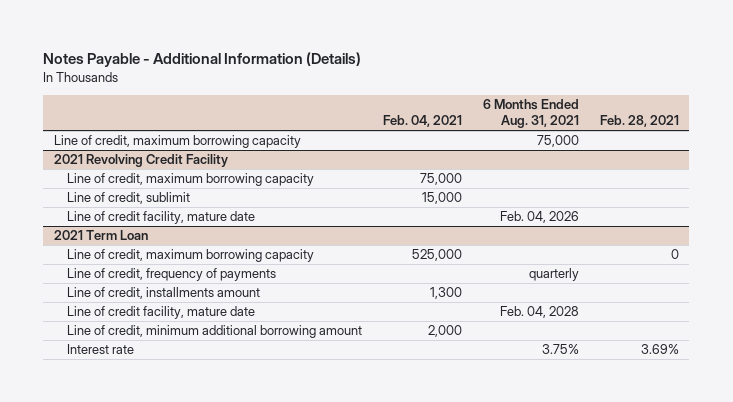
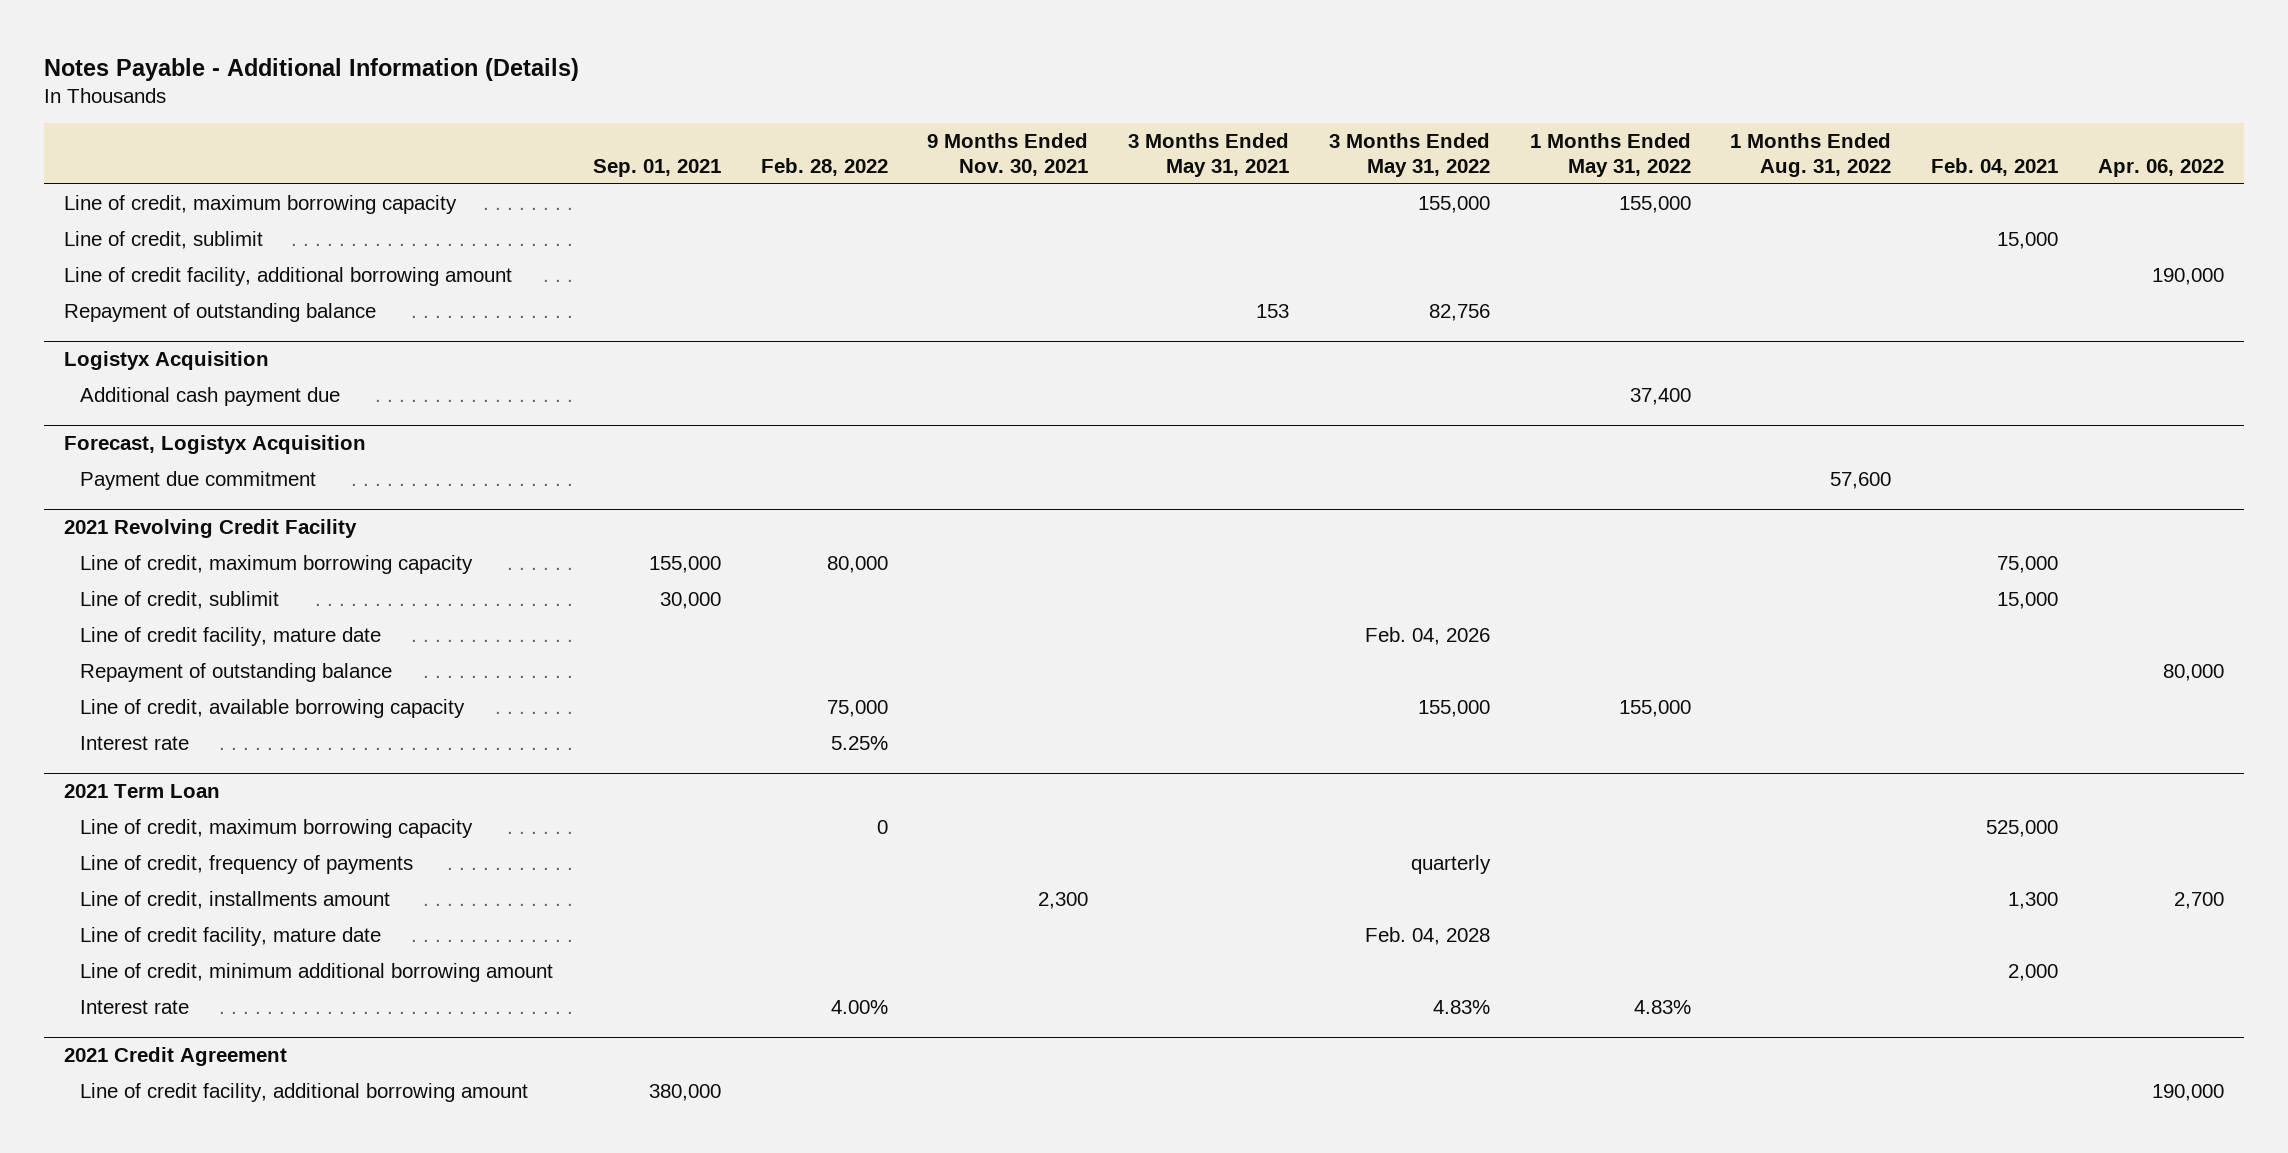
- | Feb. 04, 2021 | 6 Months Ended Aug. 31, 2021 | Feb. 28, 2021
+ | Sep. 01, 2021 | Feb. 28, 2022 | 9 Months Ended Nov. 30, 2021 | 3 Months Ended May 31, 2021 | 3 Months Ended May 31, 2022 | 1 Months Ended May 31, 2022 | 1 Months Ended Aug. 31, 2022 | Feb. 04, 2021 | Apr. 06, 2022
+ Line of credit, sublimit | | | | | | | | 15,000 |
+ Line of credit facility, additional borrowing amount | | | | | | | | | 190,000
+ Repayment of outstanding balance | | | | 153 | 82,756 | | | |
+ Logistyx Acquisition
+ Additional cash payment due | | | | | | 37,400 | | |
+ Forecast, Logistyx Acquisition
+ Payment due commitment | | | | | | | 57,600 | |
@ 2021 Revolving Credit Facility
+ Repayment of outstanding balance | | | | | | | | | 80,000
+ Line of credit, available borrowing capacity | | 75,000 | | | 155,000 | 155,000 | | |
+ Interest rate | | 5.25% | | | | | | |
+ 2021 Credit Agreement
+ Line of credit facility, additional borrowing amount | 380,000 | | | | | | | | 190,000

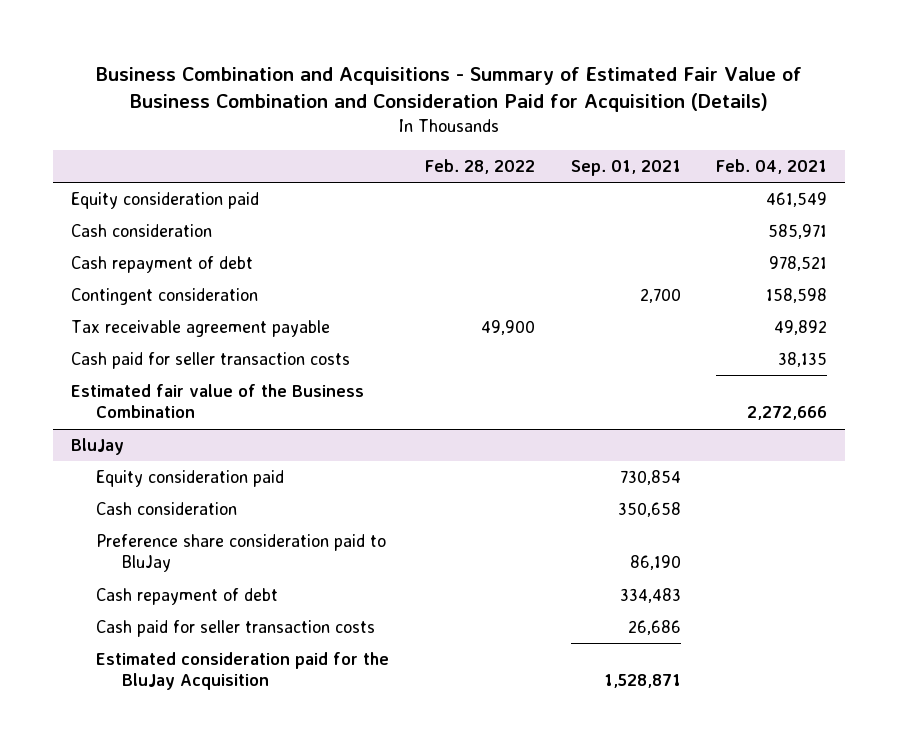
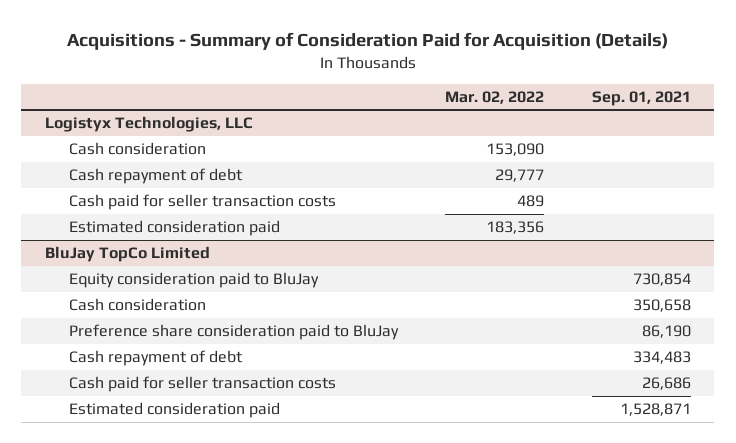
- Business Combination and Acquisitions - Summary of Estimated Fair Value of Business Combination and Consideration Paid for Acquisition (Details)
+ Acquisitions - Summary of Consideration Paid for Acquisition (Details)
- | Feb. 28, 2022 | Sep. 01, 2021 | Feb. 04, 2021
+ | Mar. 02, 2022 | Sep. 01, 2021
- Equity consideration paid | | | 461,549
- Cash consideration | | | 585,971
- Cash repayment of debt | | | 978,521
- Contingent consideration | | 2,700 | 158,598
- Tax receivable agreement payable | 49,900 | | 49,892
- Cash paid for seller transaction costs | | | 38,135
- Estimated fair value of the Business Combination | | | 2,272,666
- BluJay
- Equity consideration paid | | 730,854 |
+ Logistyx Technologies, LLC
+ Cash consideration | 153,090 |
+ Cash repayment of debt | 29,777 |
+ Cash paid for seller transaction costs | 489 |
+ Estimated consideration paid | 183,356 |
+ BluJay TopCo Limited
+ Equity consideration paid to BluJay | | 730,854
- Estimated consideration paid for the BluJay Acquisition | | 1,528,871 |
+ Estimated consideration paid | | 1,528,871

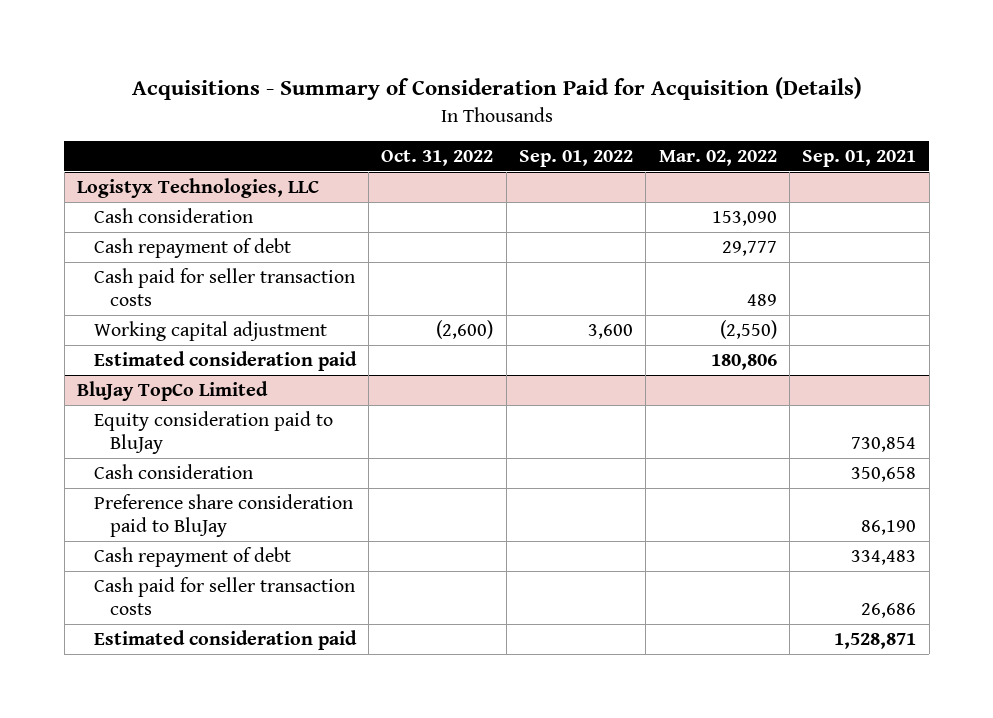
- | Mar. 02, 2022 | Sep. 01, 2021
+ | Oct. 31, 2022 | Sep. 01, 2022 | Mar. 02, 2022 | Sep. 01, 2021
@ Logistyx Technologies, LLC
- Estimated consideration paid | 183,356 |
+ Working capital adjustment | (2,600) | 3,600 | (2,550) |
+ Estimated consideration paid | | | 180,806 |

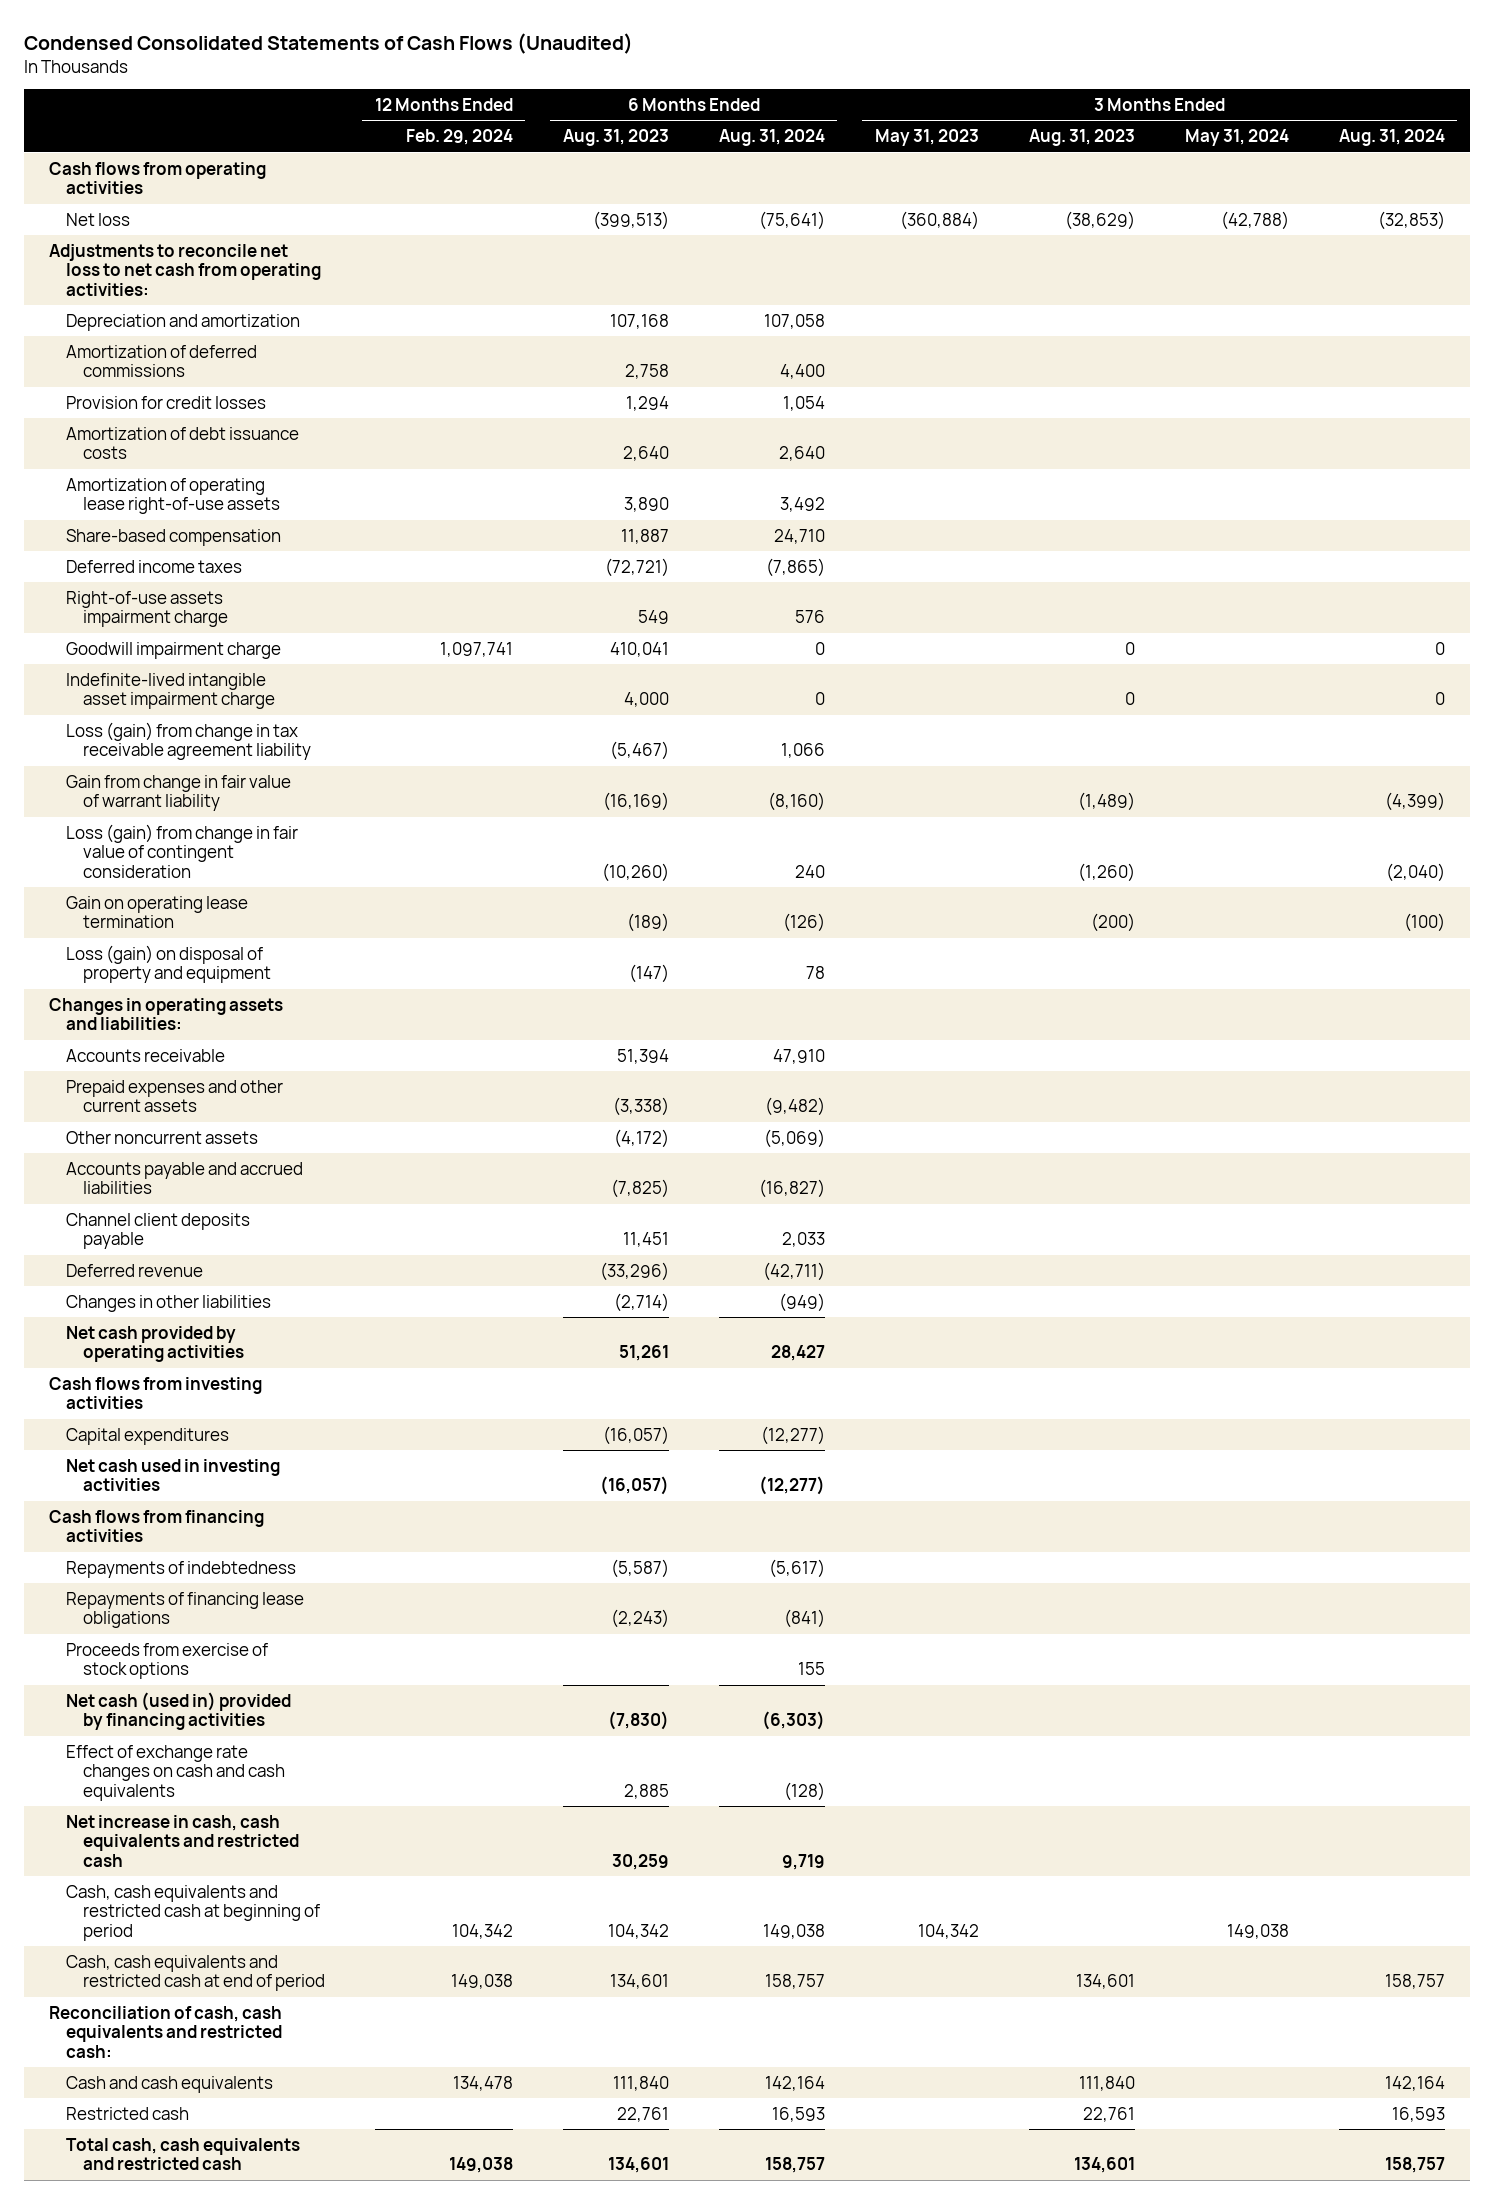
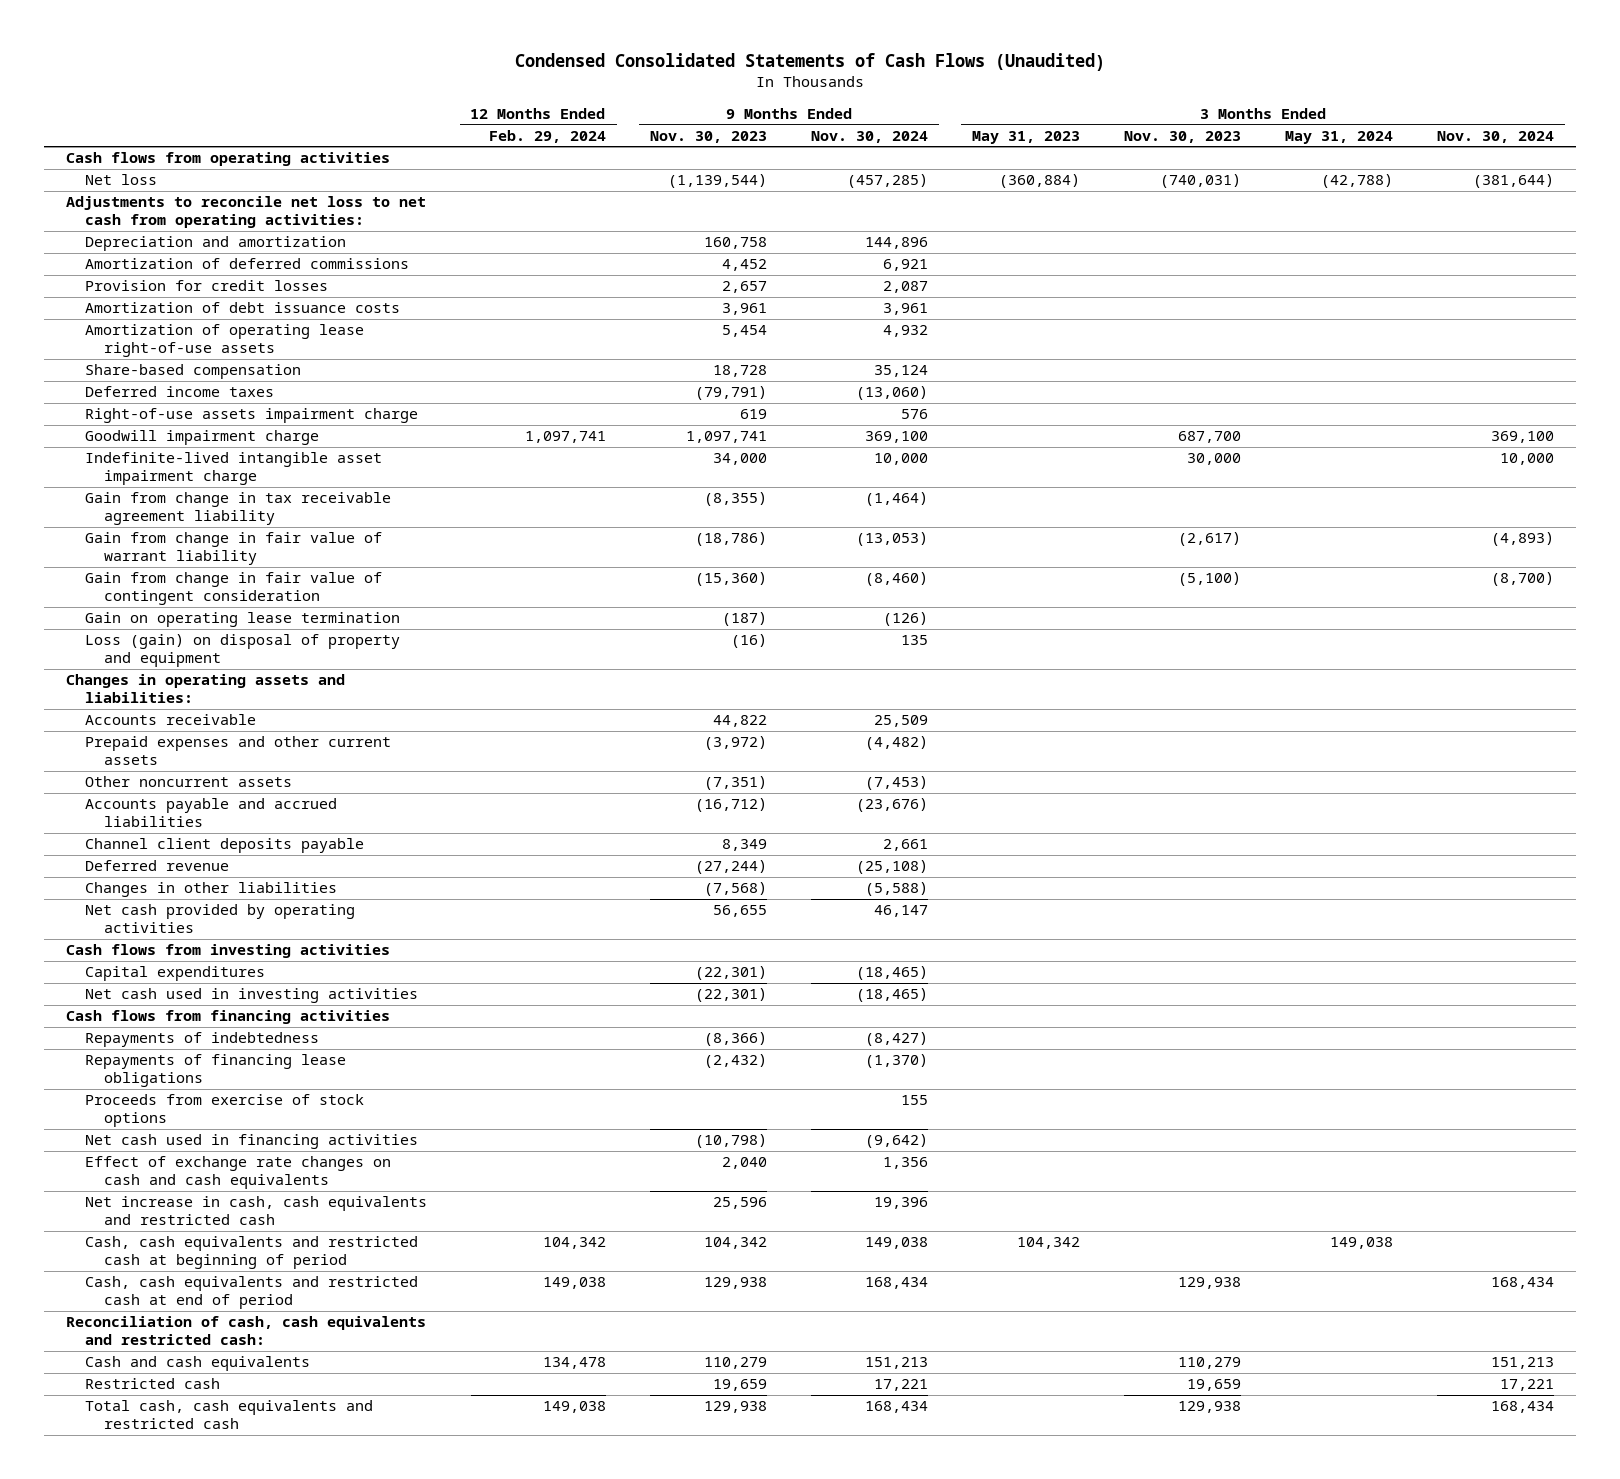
- | 12 Months Ended Feb. 29, 2024 | 6 Months Ended Aug. 31, 2023 | 6 Months Ended Aug. 31, 2024 | 3 Months Ended May 31, 2023 | 3 Months Ended Aug. 31, 2023 | 3 Months Ended May 31, 2024 | 3 Months Ended Aug. 31, 2024
+ | 12 Months Ended Feb. 29, 2024 | 9 Months Ended Nov. 30, 2023 | 9 Months Ended Nov. 30, 2024 | 3 Months Ended May 31, 2023 | 3 Months Ended Nov. 30, 2023 | 3 Months Ended May 31, 2024 | 3 Months Ended Nov. 30, 2024
- Loss (gain) from change in tax receivable agreement liability | | (5,467) | 1,066 | | | |
+ Gain from change in tax receivable agreement liability | | (8,355) | (1,464) | | | |
- Loss (gain) from change in fair value of contingent consideration | | (10,260) | 240 | | (1,260) | | (2,040)
+ Gain from change in fair value of contingent consideration | | (15,360) | (8,460) | | (5,100) | | (8,700)
- Net cash (used in) provided by financing activities | | (7,830) | (6,303) | | | |
+ Net cash used in financing activities | | (10,798) | (9,642) | | | |

